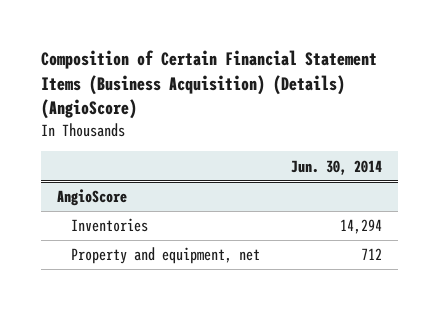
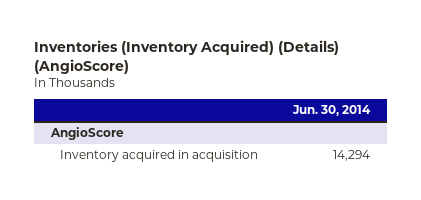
- Composition of Certain Financial Statement Items (Business Acquisition) (Details) (AngioScore)
+ Inventories (Inventory Acquired) (Details) (AngioScore)
@ AngioScore
- Inventories | 14,294
- Property and equipment, net | 712
+ Inventory acquired in acquisition | 14,294

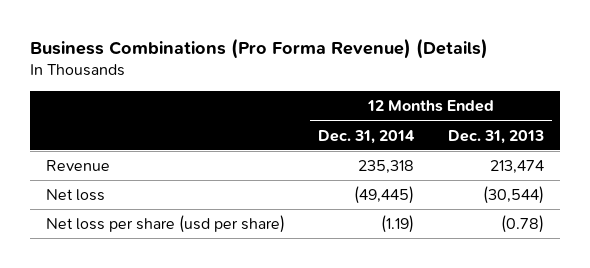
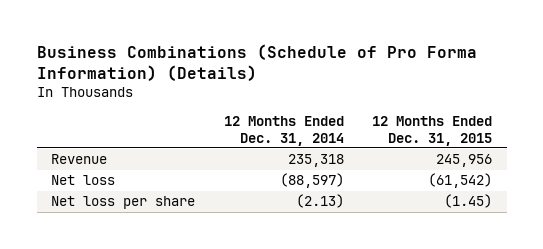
- Business Combinations (Pro Forma Revenue) (Details)
+ Business Combinations (Schedule of Pro Forma Information) (Details)
- | 12 Months Ended Dec. 31, 2014 | 12 Months Ended Dec. 31, 2013
+ | 12 Months Ended Dec. 31, 2014 | 12 Months Ended Dec. 31, 2015
- Net loss | (49,445) | (30,544)
- Net loss per share (usd per share) | (1.19) | (0.78)
+ Net loss | (88,597) | (61,542)
+ Net loss per share | (2.13) | (1.45)

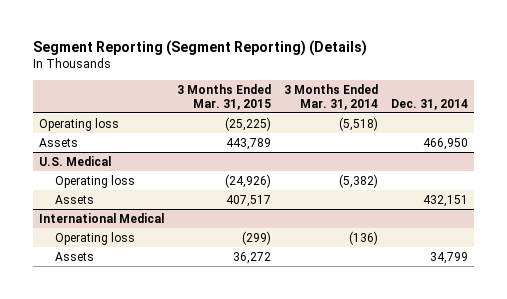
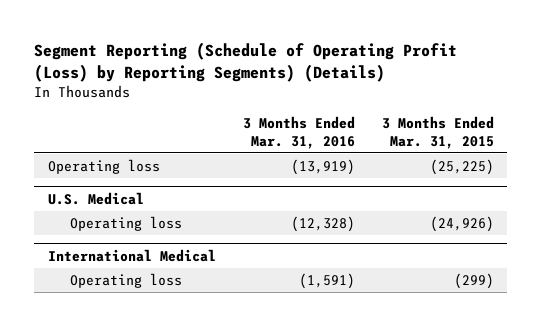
- Segment Reporting (Segment Reporting) (Details)
+ Segment Reporting (Schedule of Operating Profit (Loss) by Reporting Segments) (Details)
- | 3 Months Ended Mar. 31, 2015 | 3 Months Ended Mar. 31, 2014 | Dec. 31, 2014
+ | 3 Months Ended Mar. 31, 2016 | 3 Months Ended Mar. 31, 2015
- Assets | 443,789 | | 466,950
@ U.S. Medical
- Assets | 407,517 | | 432,151
@ International Medical
- Assets | 36,272 | | 34,799

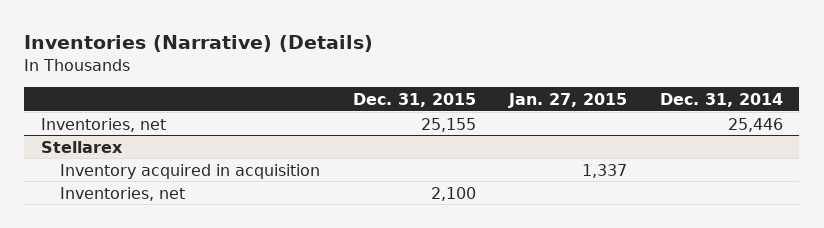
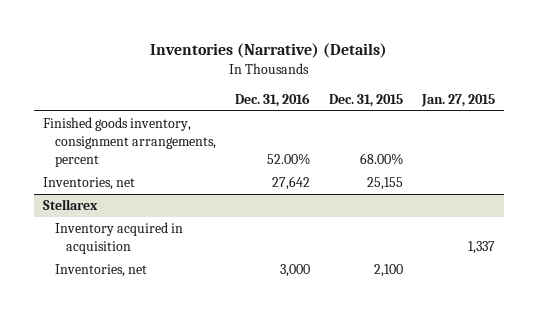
- | Dec. 31, 2015 | Jan. 27, 2015 | Dec. 31, 2014
+ | Dec. 31, 2016 | Dec. 31, 2015 | Jan. 27, 2015
+ Finished goods inventory, consignment arrangements, percent | 52.00% | 68.00% |

